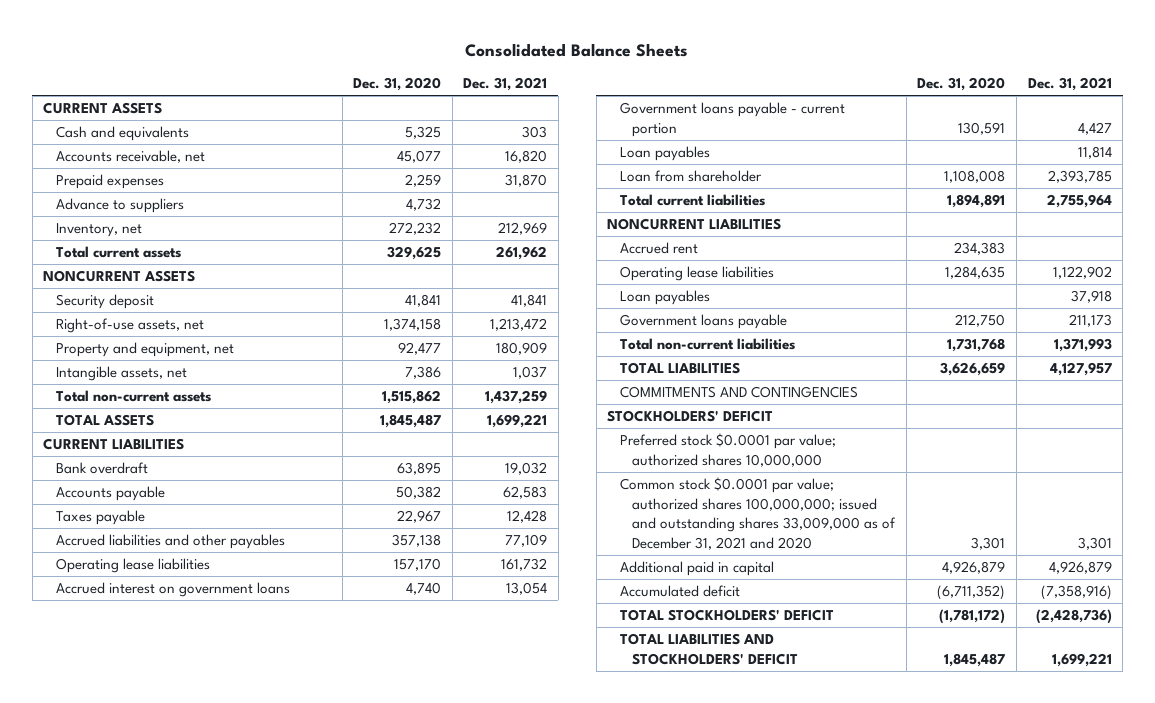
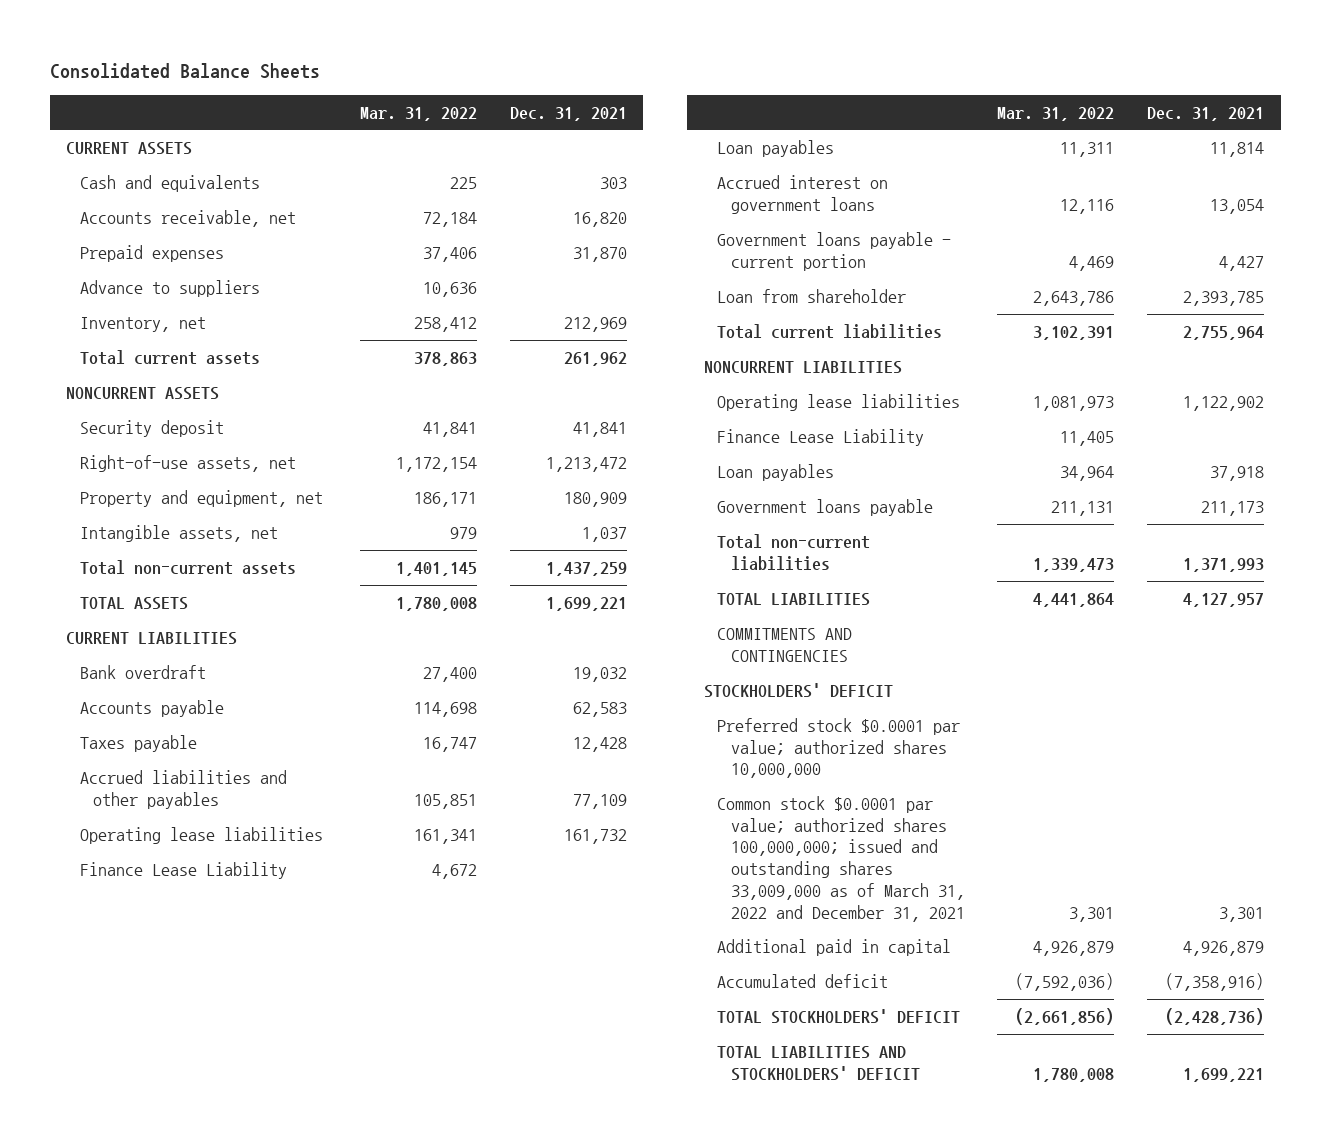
- | Dec. 31, 2020 | Dec. 31, 2021
+ | Mar. 31, 2022 | Dec. 31, 2021
+ Finance Lease Liability | 4,672 |
moved up: Loan payables | 11,311 | 11,814
- Accrued rent | 234,383 |
+ Finance Lease Liability | 11,405 |
- Common stock $0.0001 par value; authorized shares 100,000,000; issued and outstanding shares 33,009,000 as of December 31, 2021 and 2020 | 3,301 | 3,301
+ Common stock $0.0001 par value; authorized shares 100,000,000; issued and outstanding shares 33,009,000 as of March 31, 2022 and December 31, 2021 | 3,301 | 3,301

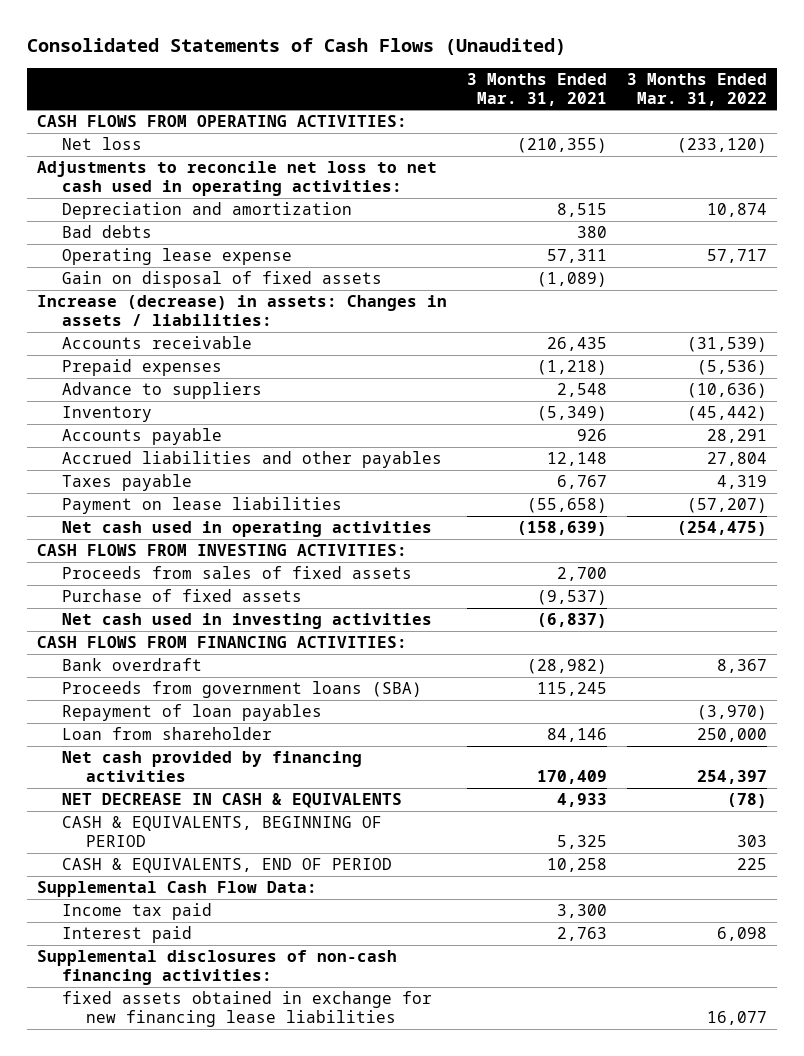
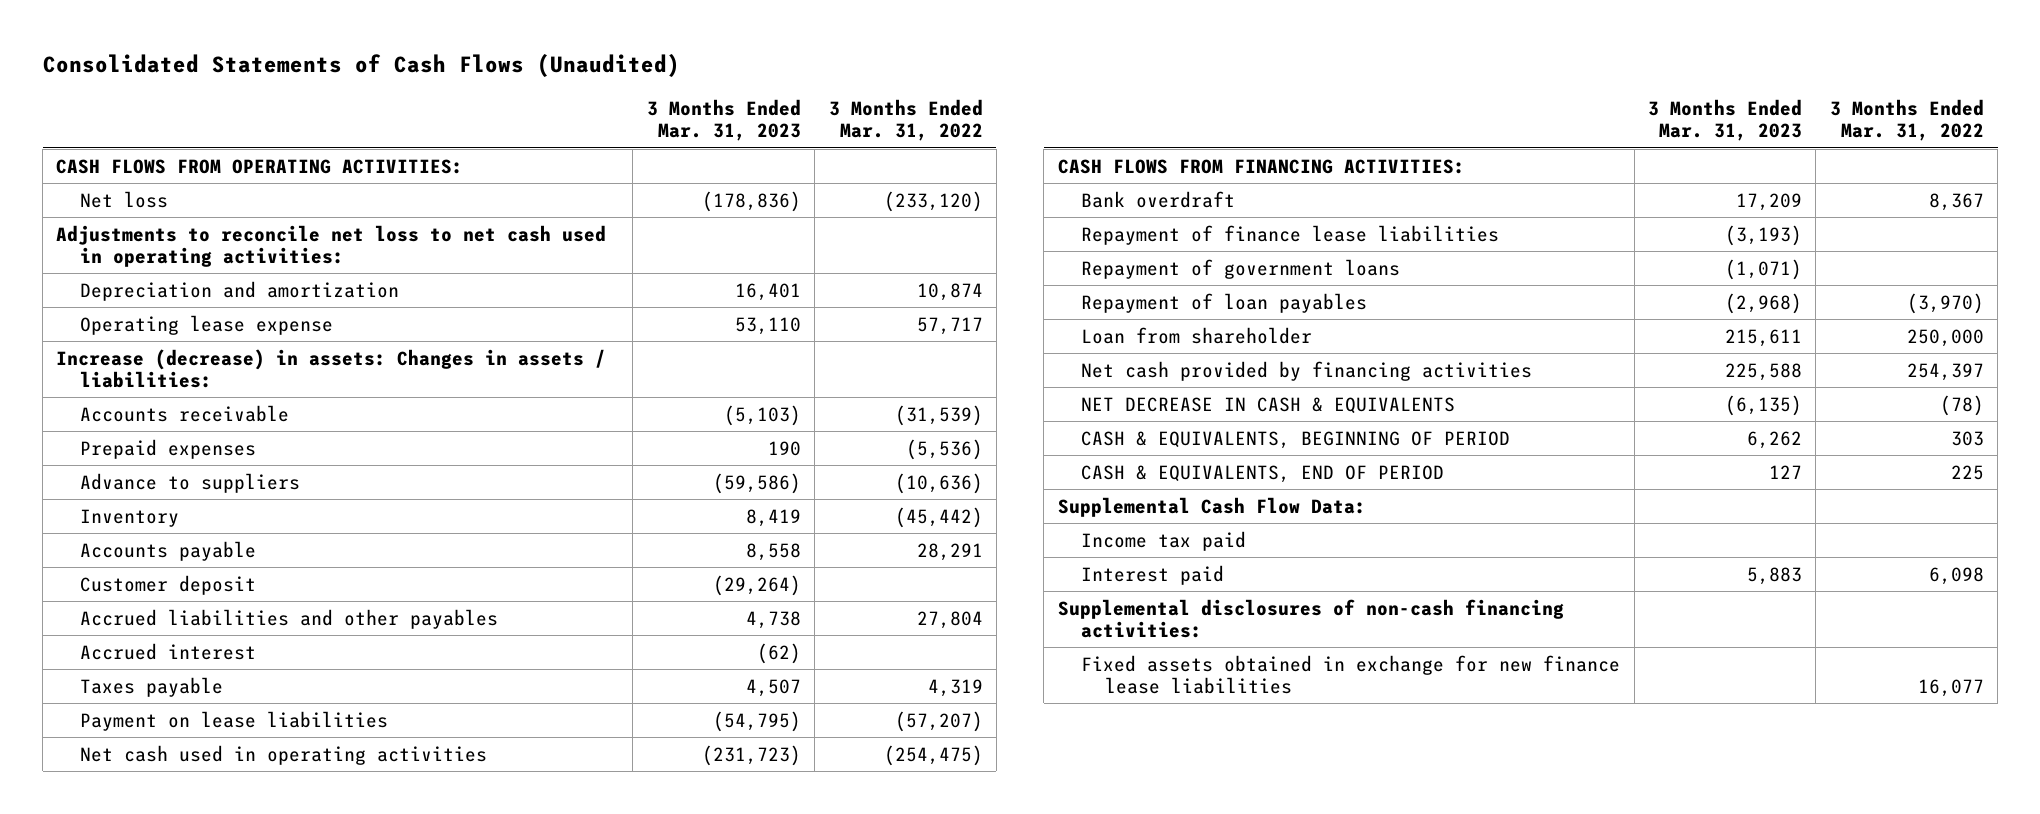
- | 3 Months Ended Mar. 31, 2021 | 3 Months Ended Mar. 31, 2022
+ | 3 Months Ended Mar. 31, 2023 | 3 Months Ended Mar. 31, 2022
- Bad debts | 380 |
- Gain on disposal of fixed assets | (1,089) |
+ Customer deposit | (29,264) |
+ Accrued interest | (62) |
- CASH FLOWS FROM INVESTING ACTIVITIES:
- Proceeds from sales of fixed assets | 2,700 |
- Purchase of fixed assets | (9,537) |
- Net cash used in investing activities | (6,837) |
- Proceeds from government loans (SBA) | 115,245 |
+ Repayment of finance lease liabilities | (3,193) |
+ Repayment of government loans | (1,071) |
- fixed assets obtained in exchange for new financing lease liabilities | | 16,077
+ Fixed assets obtained in exchange for new finance lease liabilities | | 16,077

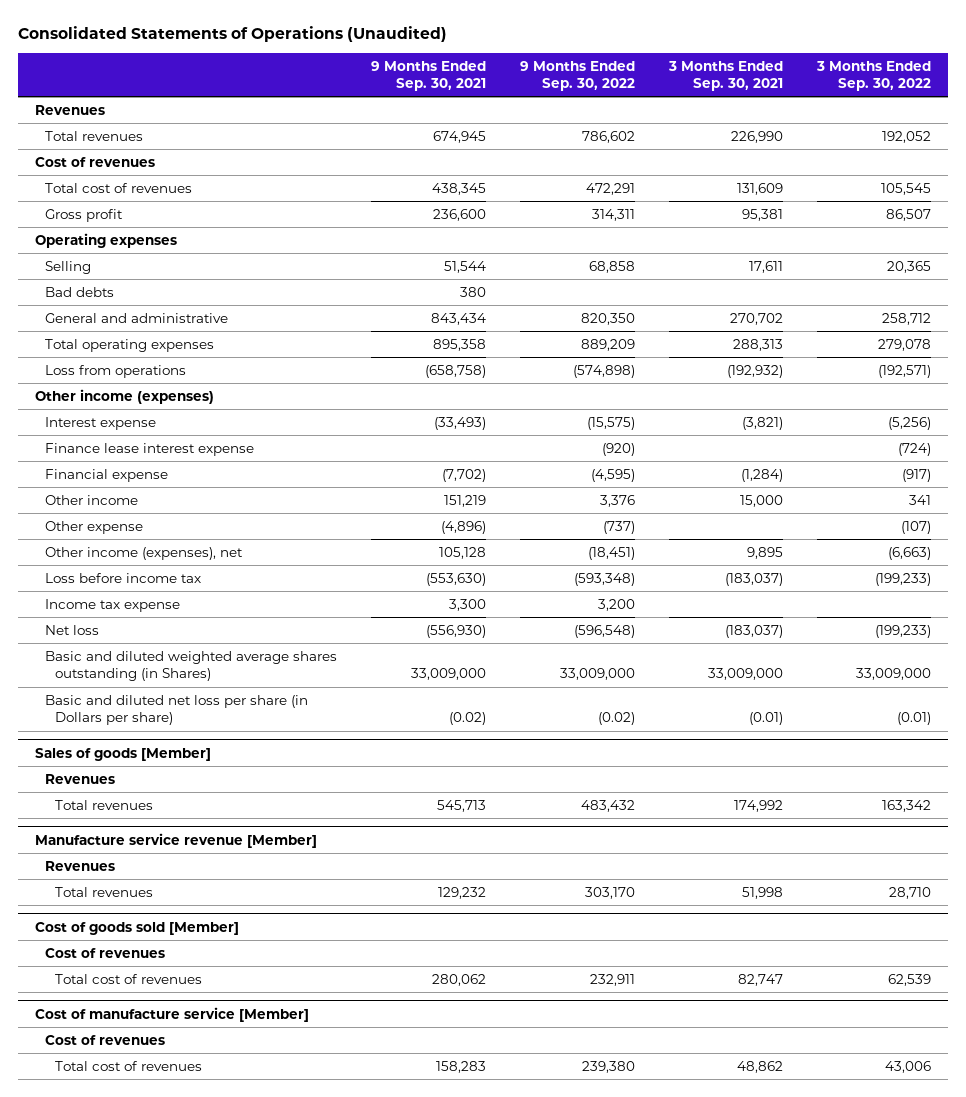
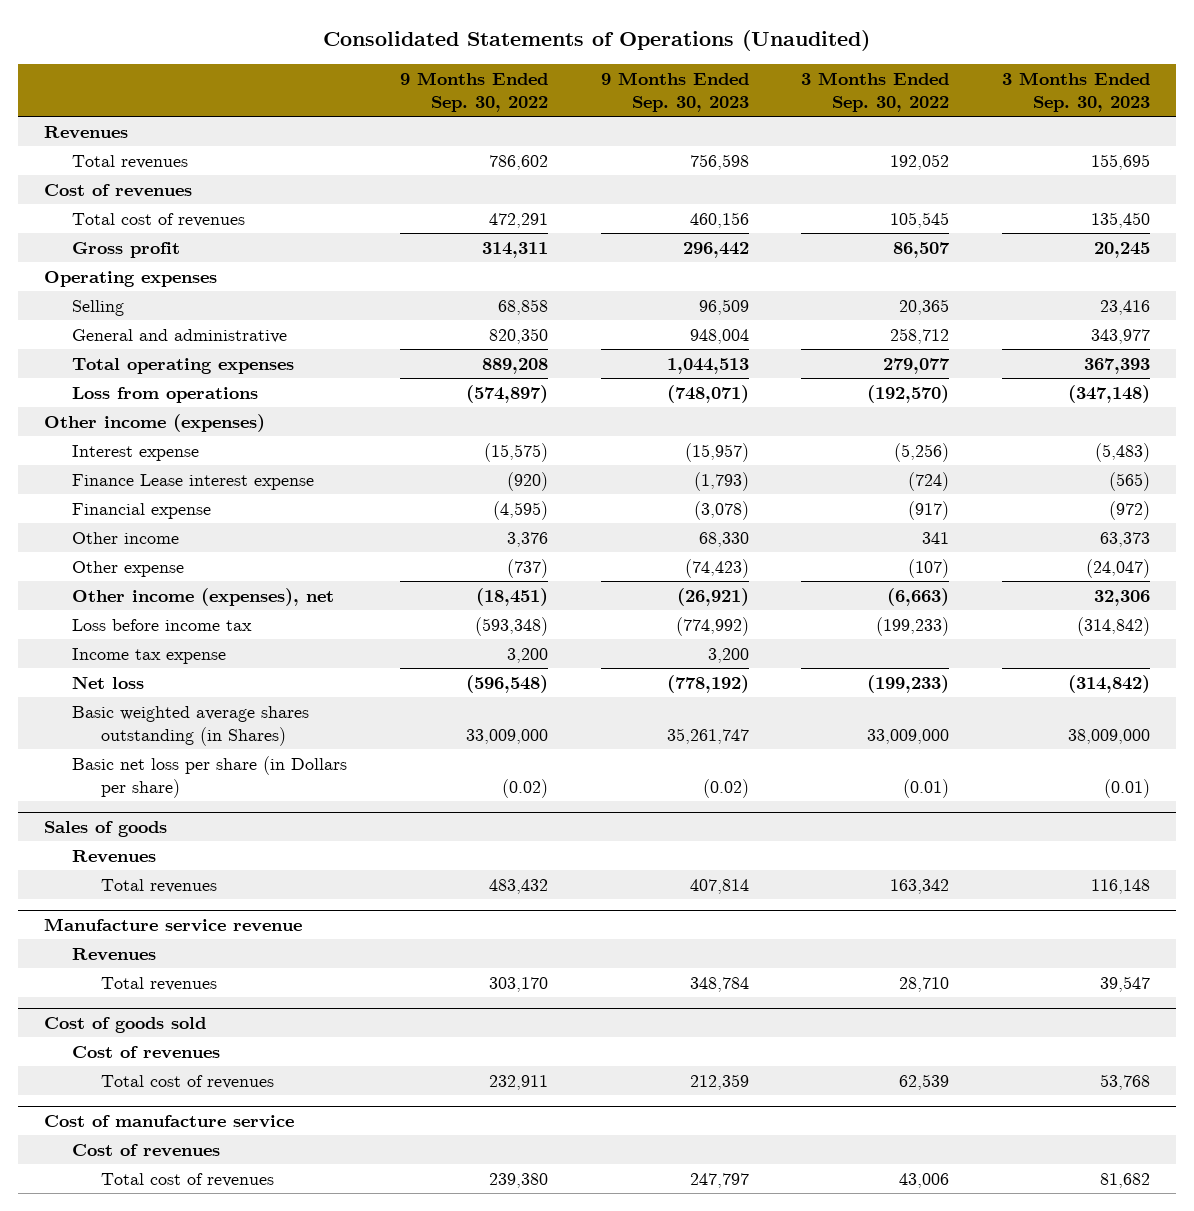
- | 9 Months Ended Sep. 30, 2021 | 9 Months Ended Sep. 30, 2022 | 3 Months Ended Sep. 30, 2021 | 3 Months Ended Sep. 30, 2022
+ | 9 Months Ended Sep. 30, 2022 | 9 Months Ended Sep. 30, 2023 | 3 Months Ended Sep. 30, 2022 | 3 Months Ended Sep. 30, 2023
- Bad debts | 380 | | |
- Total operating expenses | 895,358 | 889,209 | 288,313 | 279,078
- Loss from operations | (658,758) | (574,898) | (192,932) | (192,571)
+ Total operating expenses | 889,208 | 1,044,513 | 279,077 | 367,393
+ Loss from operations | (574,897) | (748,071) | (192,570) | (347,148)
- Finance lease interest expense | | (920) | | (724)
+ Finance Lease interest expense | (920) | (1,793) | (724) | (565)
- Basic and diluted weighted average shares outstanding (in Shares) | 33,009,000 | 33,009,000 | 33,009,000 | 33,009,000
- Basic and diluted net loss per share (in Dollars per share) | (0.02) | (0.02) | (0.01) | (0.01)
- Sales of goods [Member]
+ Basic weighted average shares outstanding (in Shares) | 33,009,000 | 35,261,747 | 33,009,000 | 38,009,000
+ Basic net loss per share (in Dollars per share) | (0.02) | (0.02) | (0.01) | (0.01)
+ Sales of goods
- Manufacture service revenue [Member]
+ Manufacture service revenue
- Cost of goods sold [Member]
+ Cost of goods sold
- Cost of manufacture service [Member]
+ Cost of manufacture service

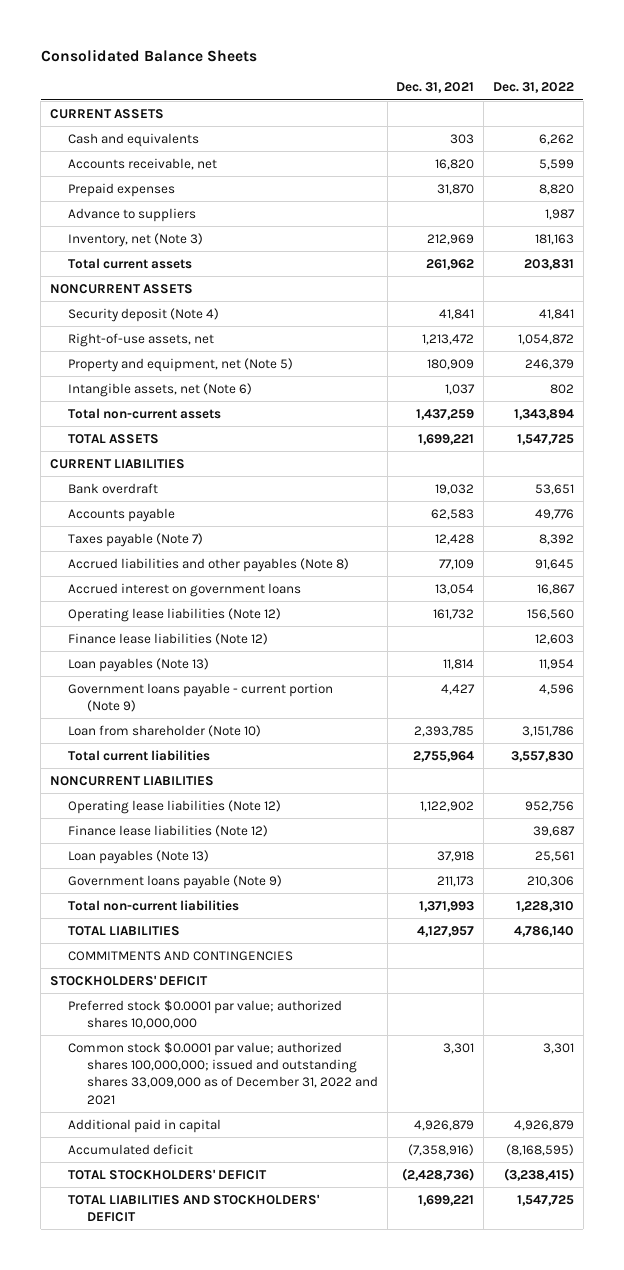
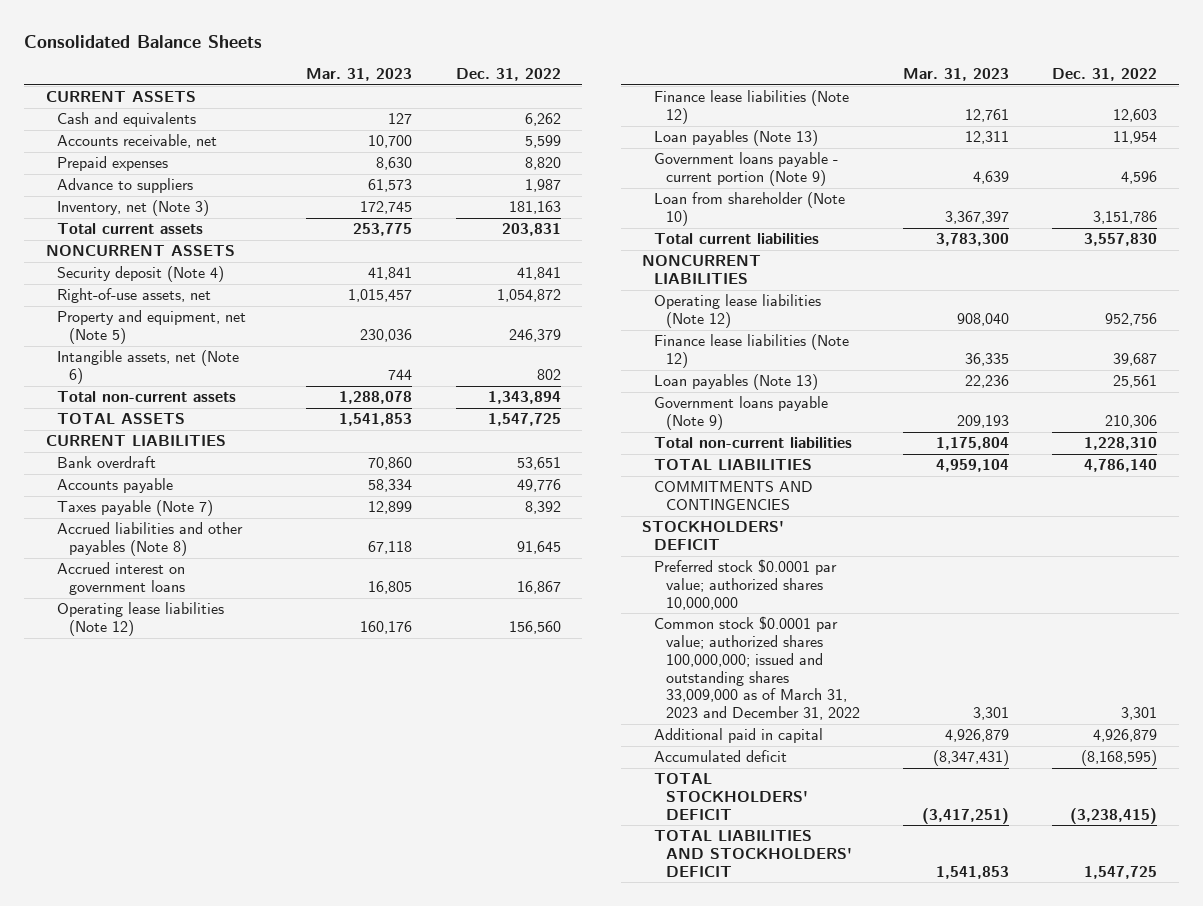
- | Dec. 31, 2021 | Dec. 31, 2022
+ | Mar. 31, 2023 | Dec. 31, 2022
- Common stock $0.0001 par value; authorized shares 100,000,000; issued and outstanding shares 33,009,000 as of December 31, 2022 and 2021 | 3,301 | 3,301
+ Common stock $0.0001 par value; authorized shares 100,000,000; issued and outstanding shares 33,009,000 as of March 31, 2023 and December 31, 2022 | 3,301 | 3,301

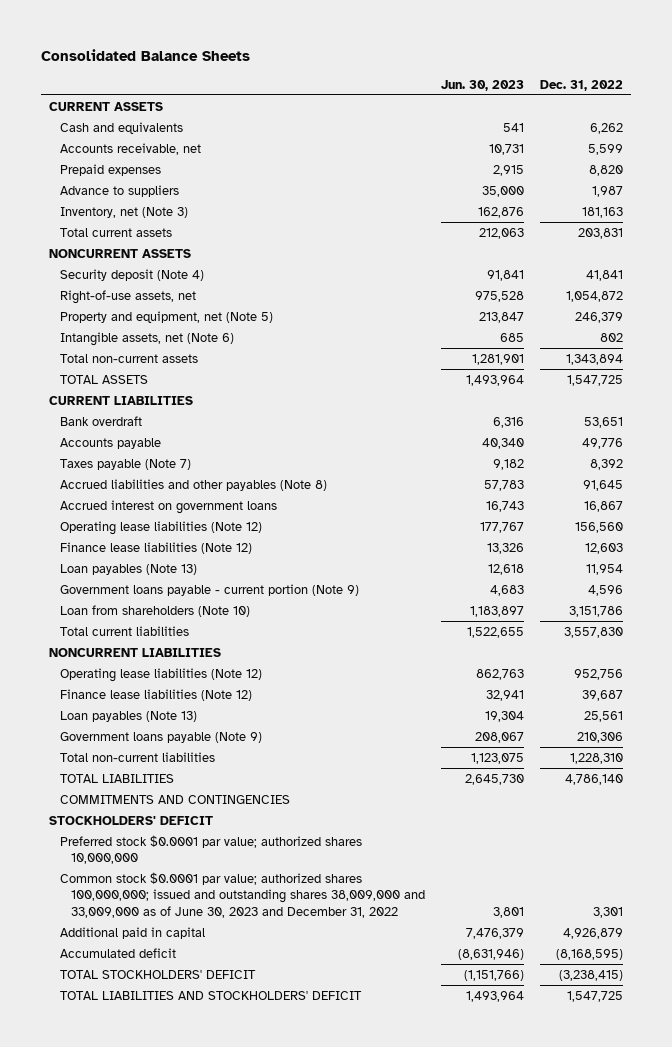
- | Mar. 31, 2023 | Dec. 31, 2022
+ | Jun. 30, 2023 | Dec. 31, 2022
- Loan from shareholder (Note 10) | 3,367,397 | 3,151,786
+ Loan from shareholders (Note 10) | 1,183,897 | 3,151,786
- Common stock $0.0001 par value; authorized shares 100,000,000; issued and outstanding shares 33,009,000 as of March 31, 2023 and December 31, 2022 | 3,301 | 3,301
+ Common stock $0.0001 par value; authorized shares 100,000,000; issued and outstanding shares 38,009,000 and 33,009,000 as of June 30, 2023 and December 31, 2022 | 3,801 | 3,301

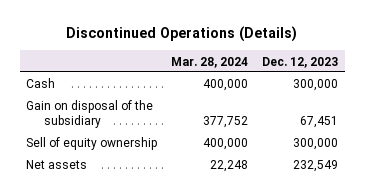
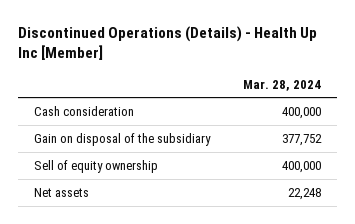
- Discontinued Operations (Details)
+ Discontinued Operations (Details) - Health Up Inc [Member]
- | Mar. 28, 2024 | Dec. 12, 2023
+ | Mar. 28, 2024
- Cash | 400,000 | 300,000
+ Cash consideration | 400,000

